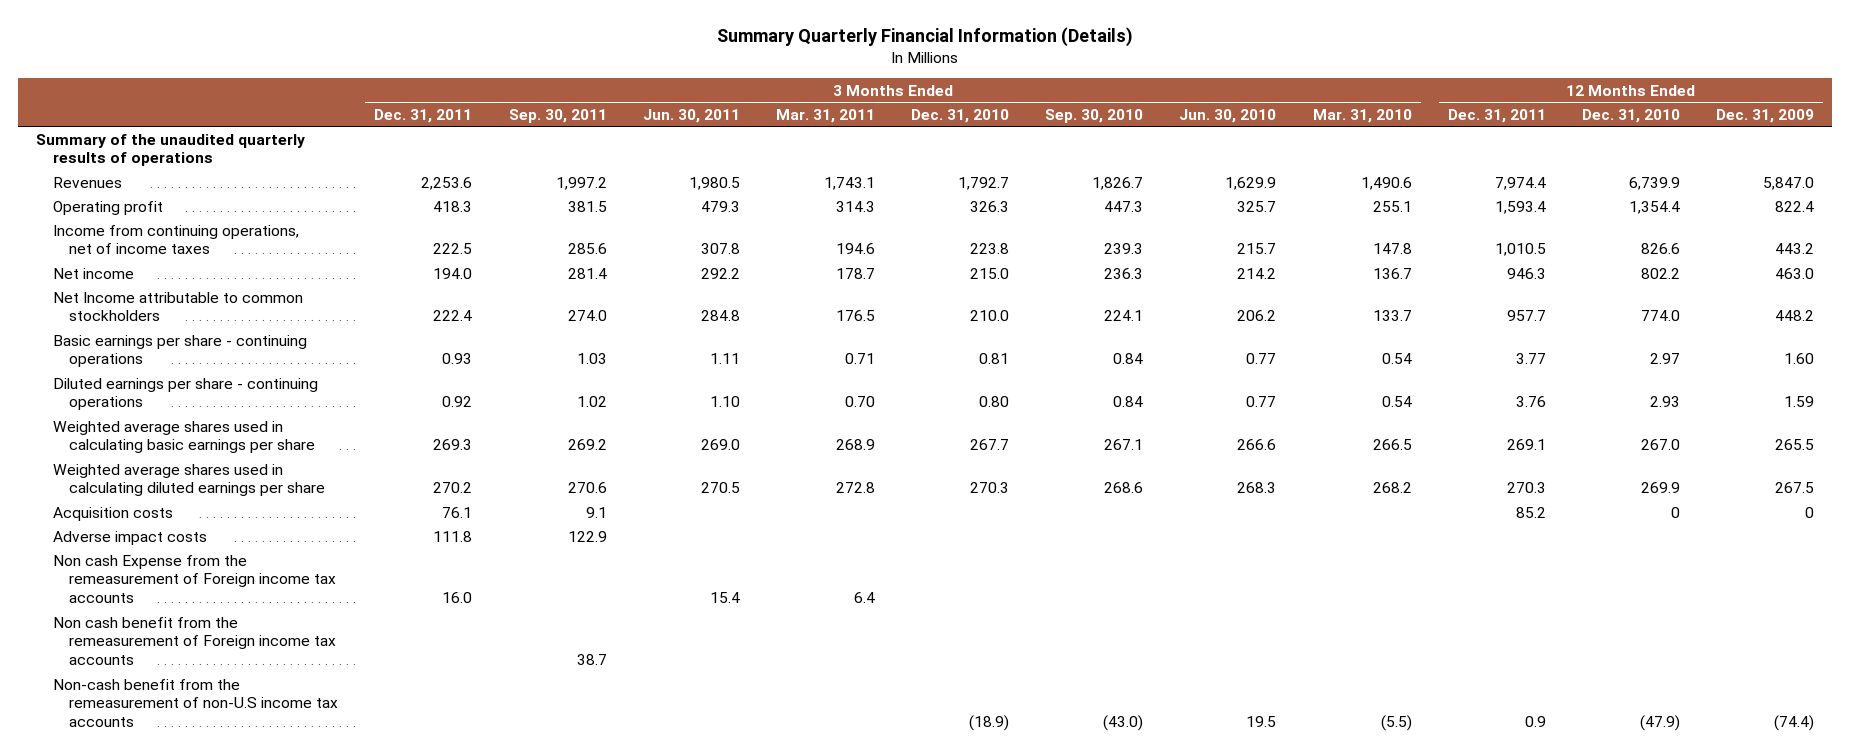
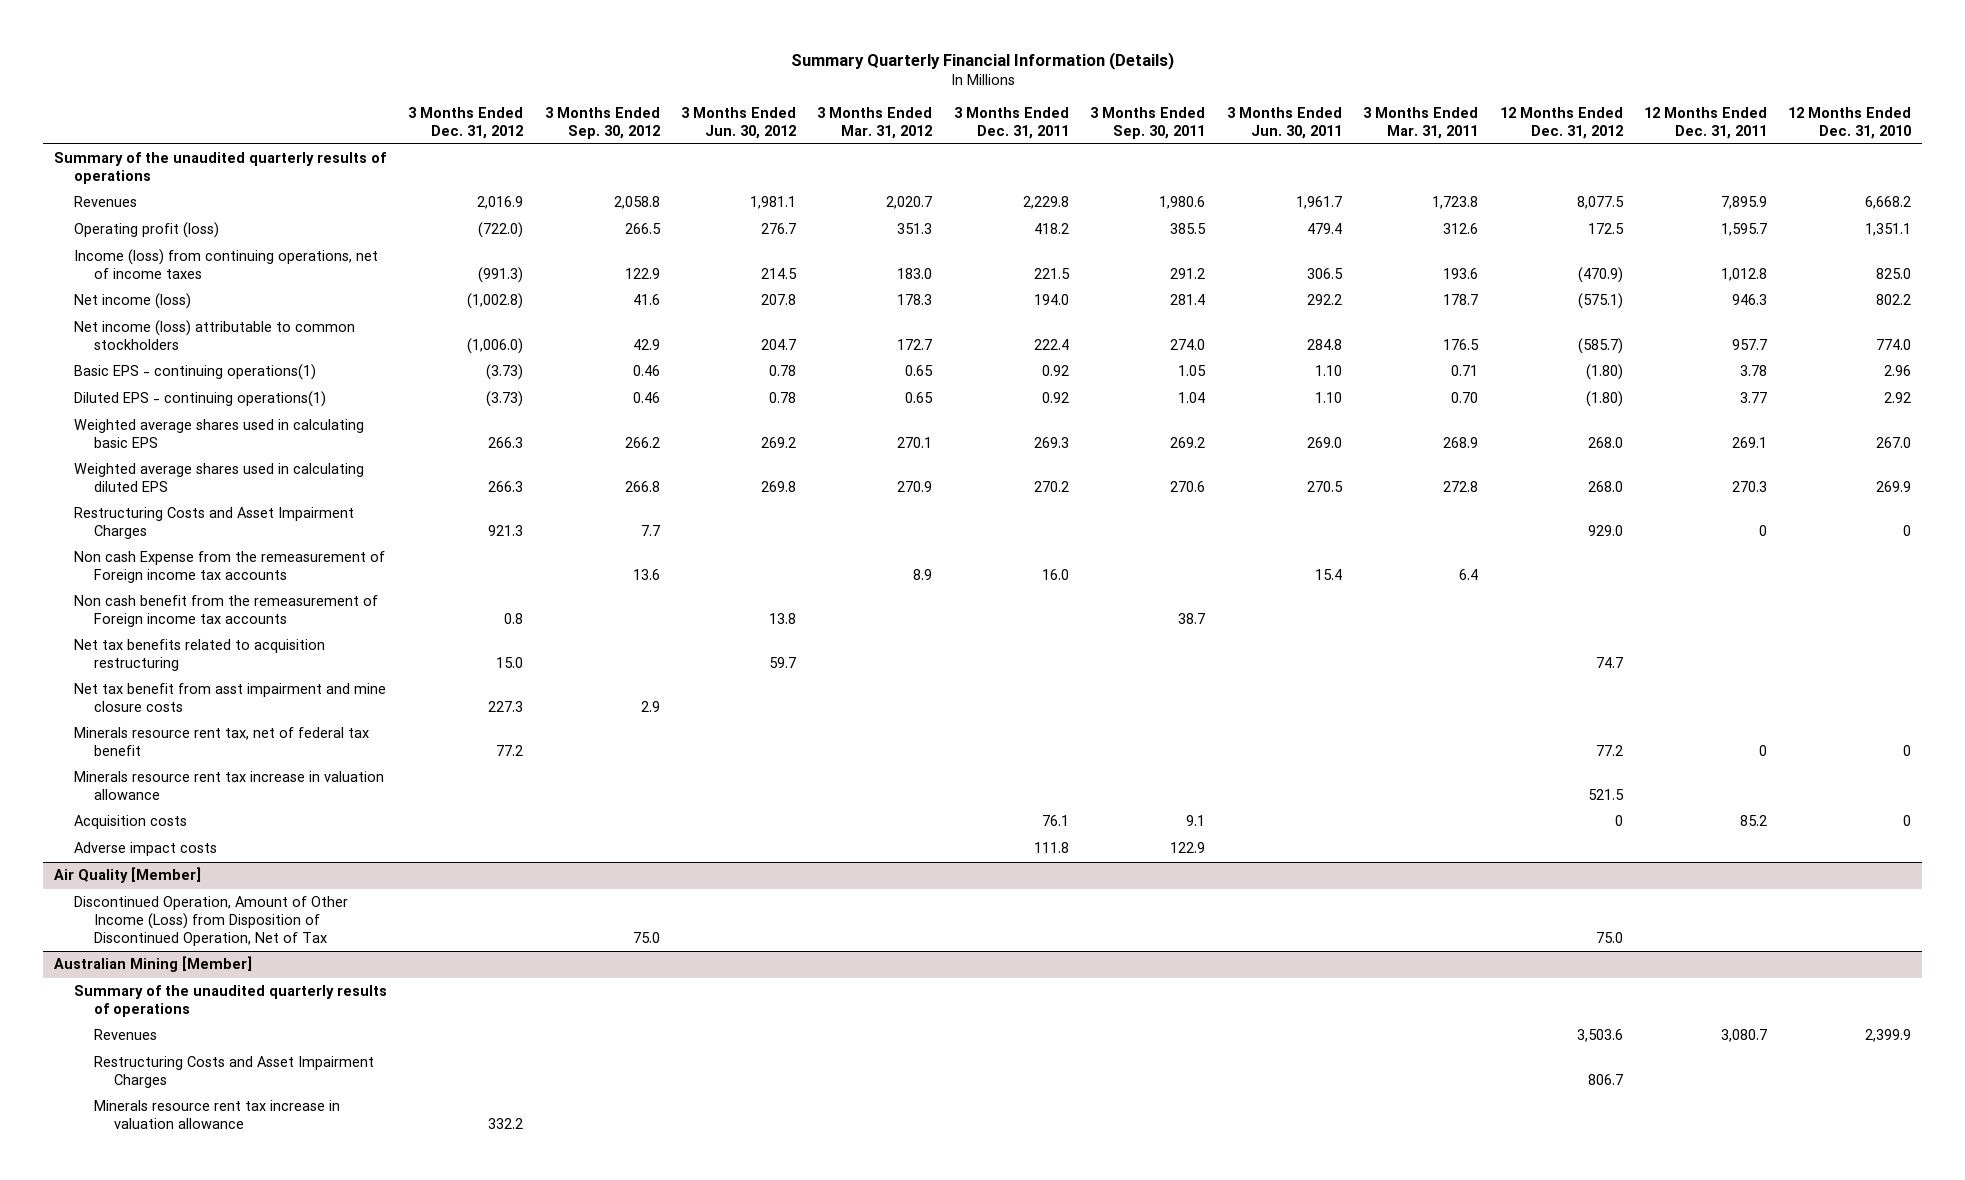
- | 3 Months Ended Dec. 31, 2011 | 3 Months Ended Sep. 30, 2011 | 3 Months Ended Jun. 30, 2011 | 3 Months Ended Mar. 31, 2011 | 3 Months Ended Dec. 31, 2010 | 3 Months Ended Sep. 30, 2010 | 3 Months Ended Jun. 30, 2010 | 3 Months Ended Mar. 31, 2010 | 12 Months Ended Dec. 31, 2011 | 12 Months Ended Dec. 31, 2010 | 12 Months Ended Dec. 31, 2009
+ | 3 Months Ended Dec. 31, 2012 | 3 Months Ended Sep. 30, 2012 | 3 Months Ended Jun. 30, 2012 | 3 Months Ended Mar. 31, 2012 | 3 Months Ended Dec. 31, 2011 | 3 Months Ended Sep. 30, 2011 | 3 Months Ended Jun. 30, 2011 | 3 Months Ended Mar. 31, 2011 | 12 Months Ended Dec. 31, 2012 | 12 Months Ended Dec. 31, 2011 | 12 Months Ended Dec. 31, 2010
- Revenues | 2,253.6 | 1,997.2 | 1,980.5 | 1,743.1 | 1,792.7 | 1,826.7 | 1,629.9 | 1,490.6 | 7,974.4 | 6,739.9 | 5,847.0
- Operating profit | 418.3 | 381.5 | 479.3 | 314.3 | 326.3 | 447.3 | 325.7 | 255.1 | 1,593.4 | 1,354.4 | 822.4
- Income from continuing operations, net of income taxes | 222.5 | 285.6 | 307.8 | 194.6 | 223.8 | 239.3 | 215.7 | 147.8 | 1,010.5 | 826.6 | 443.2
- Net income | 194.0 | 281.4 | 292.2 | 178.7 | 215.0 | 236.3 | 214.2 | 136.7 | 946.3 | 802.2 | 463.0
- Net Income attributable to common stockholders | 222.4 | 274.0 | 284.8 | 176.5 | 210.0 | 224.1 | 206.2 | 133.7 | 957.7 | 774.0 | 448.2
- Basic earnings per share - continuing operations | 0.93 | 1.03 | 1.11 | 0.71 | 0.81 | 0.84 | 0.77 | 0.54 | 3.77 | 2.97 | 1.60
- Diluted earnings per share - continuing operations | 0.92 | 1.02 | 1.10 | 0.70 | 0.80 | 0.84 | 0.77 | 0.54 | 3.76 | 2.93 | 1.59
- Weighted average shares used in calculating basic earnings per share | 269.3 | 269.2 | 269.0 | 268.9 | 267.7 | 267.1 | 266.6 | 266.5 | 269.1 | 267.0 | 265.5
- Weighted average shares used in calculating diluted earnings per share | 270.2 | 270.6 | 270.5 | 272.8 | 270.3 | 268.6 | 268.3 | 268.2 | 270.3 | 269.9 | 267.5
+ Revenues | 2,016.9 | 2,058.8 | 1,981.1 | 2,020.7 | 2,229.8 | 1,980.6 | 1,961.7 | 1,723.8 | 8,077.5 | 7,895.9 | 6,668.2
+ Operating profit (loss) | (722.0) | 266.5 | 276.7 | 351.3 | 418.2 | 385.5 | 479.4 | 312.6 | 172.5 | 1,595.7 | 1,351.1
+ Income (loss) from continuing operations, net of income taxes | (991.3) | 122.9 | 214.5 | 183.0 | 221.5 | 291.2 | 306.5 | 193.6 | (470.9) | 1,012.8 | 825.0
+ Net income (loss) | (1,002.8) | 41.6 | 207.8 | 178.3 | 194.0 | 281.4 | 292.2 | 178.7 | (575.1) | 946.3 | 802.2
+ Net income (loss) attributable to common stockholders | (1,006.0) | 42.9 | 204.7 | 172.7 | 222.4 | 274.0 | 284.8 | 176.5 | (585.7) | 957.7 | 774.0
+ Basic EPS - continuing operations(1) | (3.73) | 0.46 | 0.78 | 0.65 | 0.92 | 1.05 | 1.10 | 0.71 | (1.80) | 3.78 | 2.96
+ Diluted EPS - continuing operations(1) | (3.73) | 0.46 | 0.78 | 0.65 | 0.92 | 1.04 | 1.10 | 0.70 | (1.80) | 3.77 | 2.92
+ Weighted average shares used in calculating basic EPS | 266.3 | 266.2 | 269.2 | 270.1 | 269.3 | 269.2 | 269.0 | 268.9 | 268.0 | 269.1 | 267.0
+ Weighted average shares used in calculating diluted EPS | 266.3 | 266.8 | 269.8 | 270.9 | 270.2 | 270.6 | 270.5 | 272.8 | 268.0 | 270.3 | 269.9
+ Restructuring Costs and Asset Impairment Charges | 921.3 | 7.7 | | | | | | | 929.0 | 0 | 0
- Non-cash benefit from the remeasurement of non-U.S income tax accounts | | | | | (18.9) | (43.0) | 19.5 | (5.5) | 0.9 | (47.9) | (74.4)
+ Net tax benefits related to acquisition restructuring | 15.0 | | 59.7 | | | | | | 74.7 | |
+ Net tax benefit from asst impairment and mine closure costs | 227.3 | 2.9 | | | | | | | | |
+ Minerals resource rent tax, net of federal tax benefit | 77.2 | | | | | | | | 77.2 | 0 | 0
+ Minerals resource rent tax increase in valuation allowance | | | | | | | | | 521.5 | |
moved down: Acquisition costs | | | | | 76.1 | 9.1 | | | 0 | 85.2 | 0
moved down: Adverse impact costs | | | | | 111.8 | 122.9 | | | | |
+ Air Quality [Member]
+ Discontinued Operation, Amount of Other Income (Loss) from Disposition of Discontinued Operation, Net of Tax | | 75.0 | | | | | | | 75.0 | |
+ Australian Mining [Member]
+ Summary of the unaudited quarterly results of operations
+ Revenues | | | | | | | | | 3,503.6 | 3,080.7 | 2,399.9
+ Restructuring Costs and Asset Impairment Charges | | | | | | | | | 806.7 | |
+ Minerals resource rent tax increase in valuation allowance | 332.2 | | | | | | | | | |

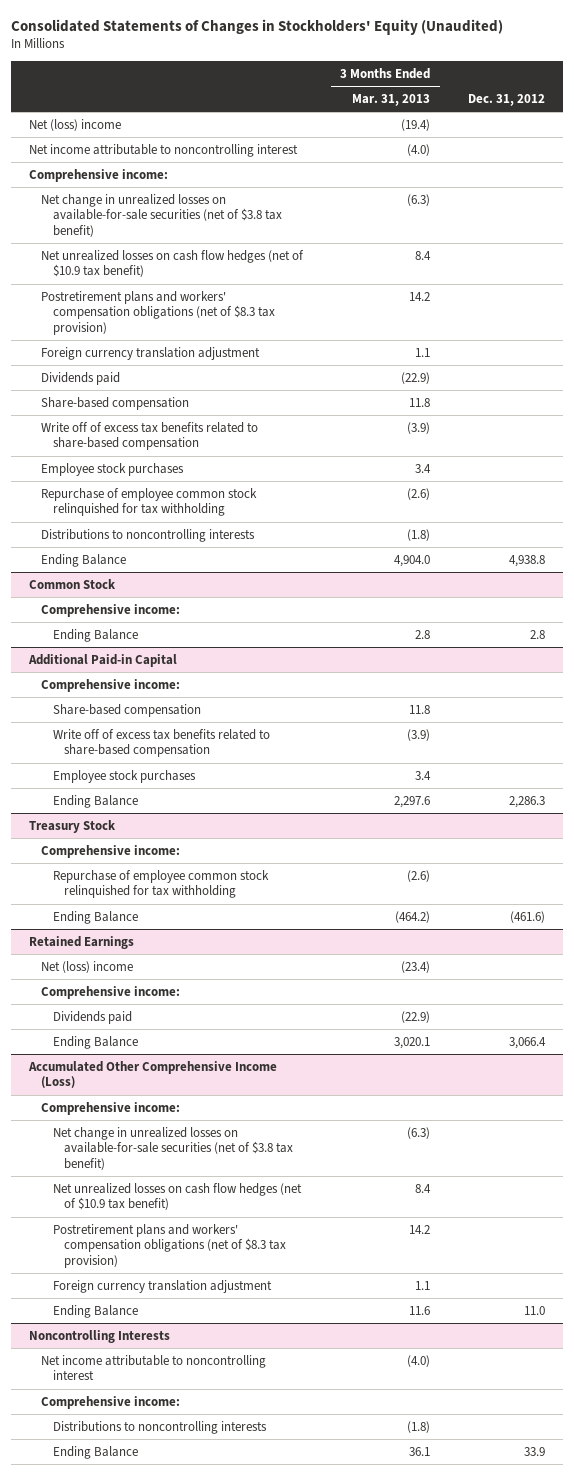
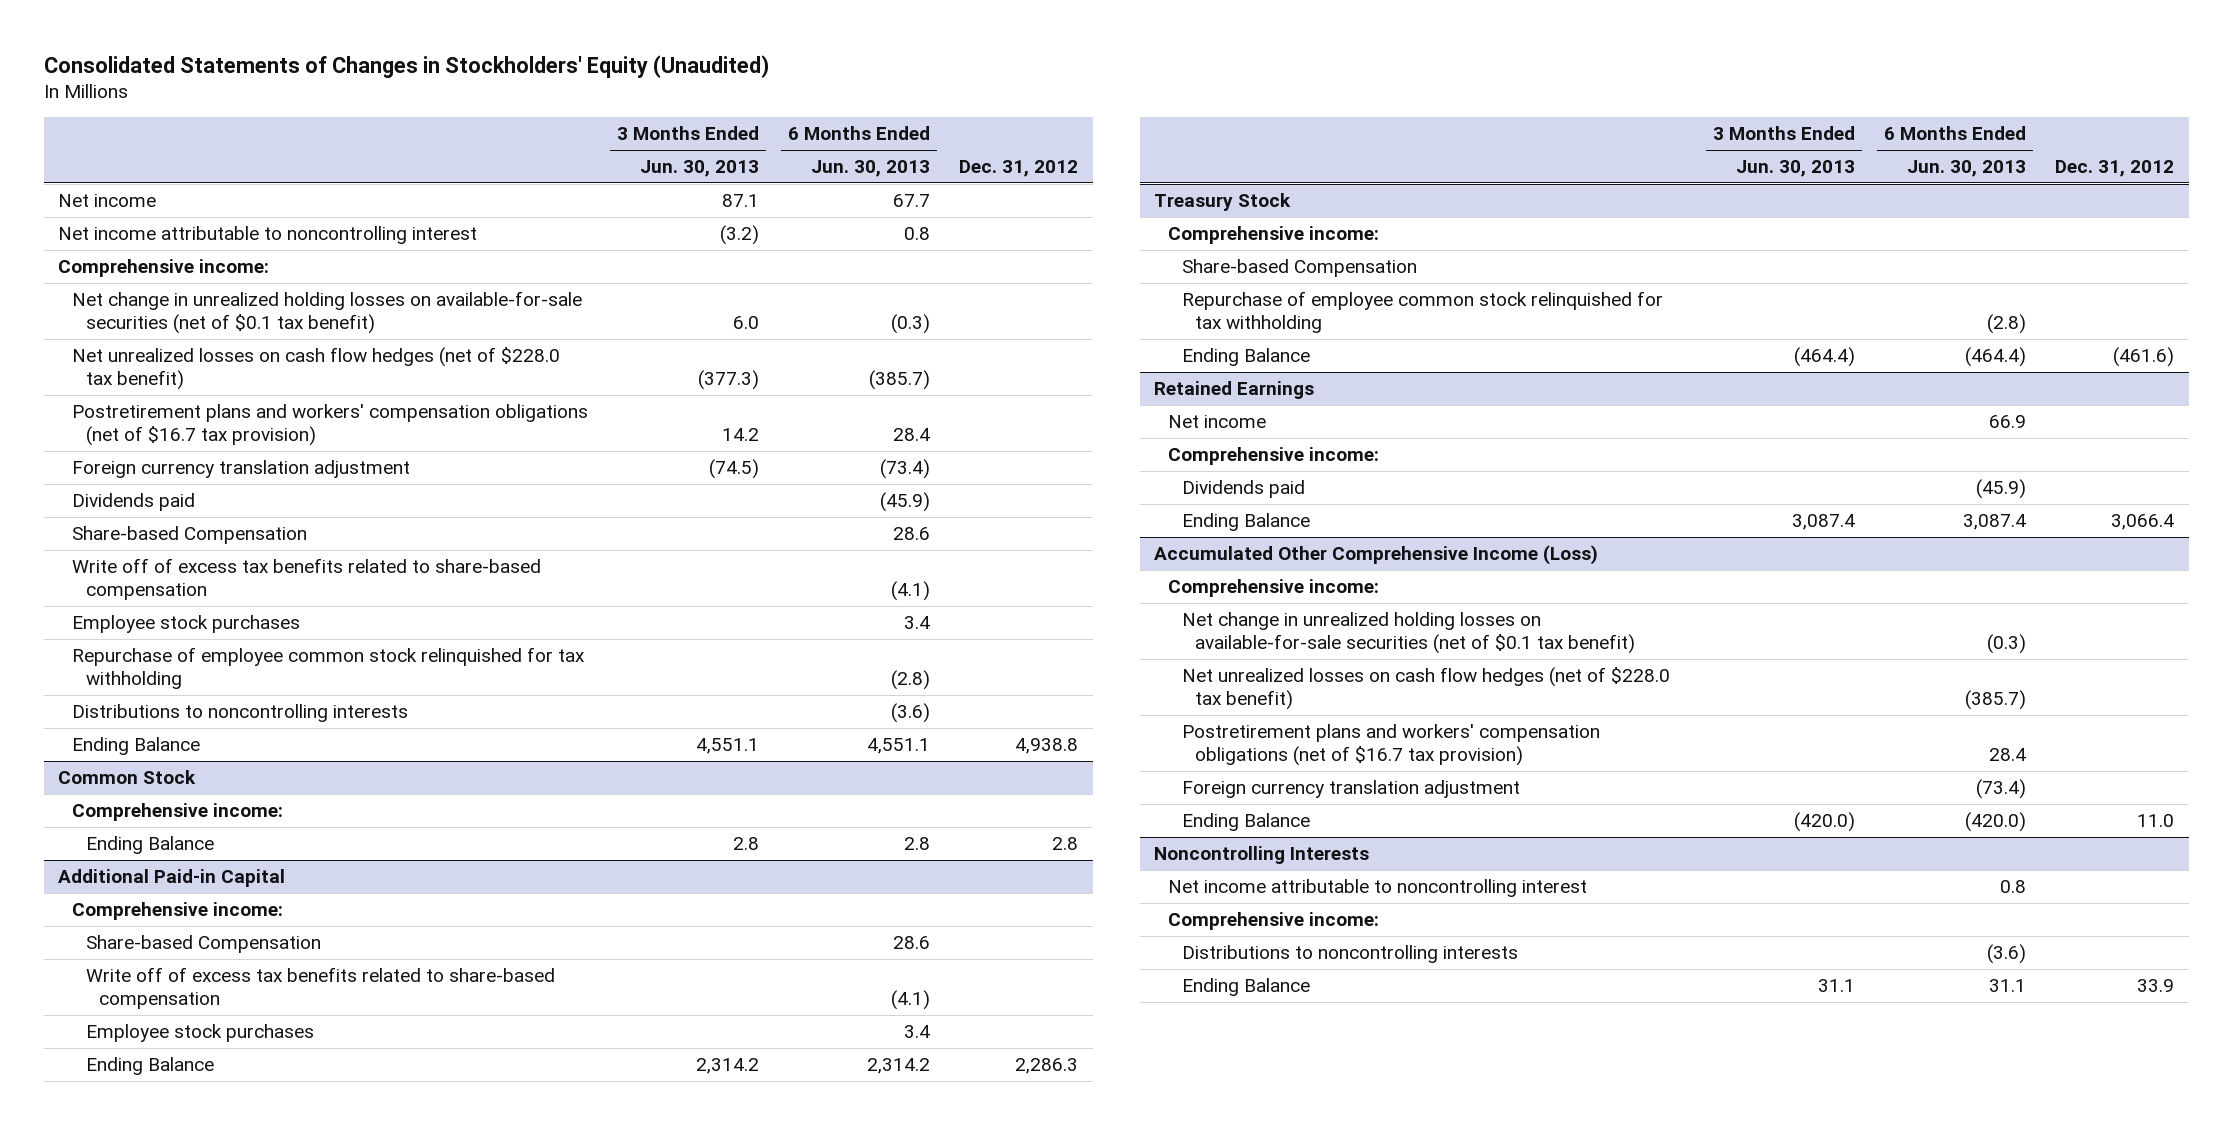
- | 3 Months Ended Mar. 31, 2013 | Dec. 31, 2012
+ | 3 Months Ended Jun. 30, 2013 | 6 Months Ended Jun. 30, 2013 | Dec. 31, 2012
- Net (loss) income | (19.4) |
+ Net income | 87.1 | 67.7 |
- Net change in unrealized losses on available-for-sale securities (net of $3.8 tax benefit) | (6.3) |
- Net unrealized losses on cash flow hedges (net of $10.9 tax benefit) | 8.4 |
- Postretirement plans and workers' compensation obligations (net of $8.3 tax provision) | 14.2 |
+ Net change in unrealized holding losses on available-for-sale securities (net of $0.1 tax benefit) | 6.0 | (0.3) |
+ Net unrealized losses on cash flow hedges (net of $228.0 tax benefit) | (377.3) | (385.7) |
+ Postretirement plans and workers' compensation obligations (net of $16.7 tax provision) | 14.2 | 28.4 |
- Share-based compensation | 11.8 |
+ Share-based Compensation | | 28.6 |
@ Additional Paid-in Capital
- Share-based compensation | 11.8 |
+ Share-based Compensation | | 28.6 |
@ Treasury Stock
+ Share-based Compensation
@ Retained Earnings
- Net (loss) income | (23.4) |
+ Net income | | 66.9 |
@ Accumulated Other Comprehensive Income (Loss)
- Net change in unrealized losses on available-for-sale securities (net of $3.8 tax benefit) | (6.3) |
- Net unrealized losses on cash flow hedges (net of $10.9 tax benefit) | 8.4 |
- Postretirement plans and workers' compensation obligations (net of $8.3 tax provision) | 14.2 |
+ Net change in unrealized holding losses on available-for-sale securities (net of $0.1 tax benefit) | | (0.3) |
+ Net unrealized losses on cash flow hedges (net of $228.0 tax benefit) | | (385.7) |
+ Postretirement plans and workers' compensation obligations (net of $16.7 tax provision) | | 28.4 |

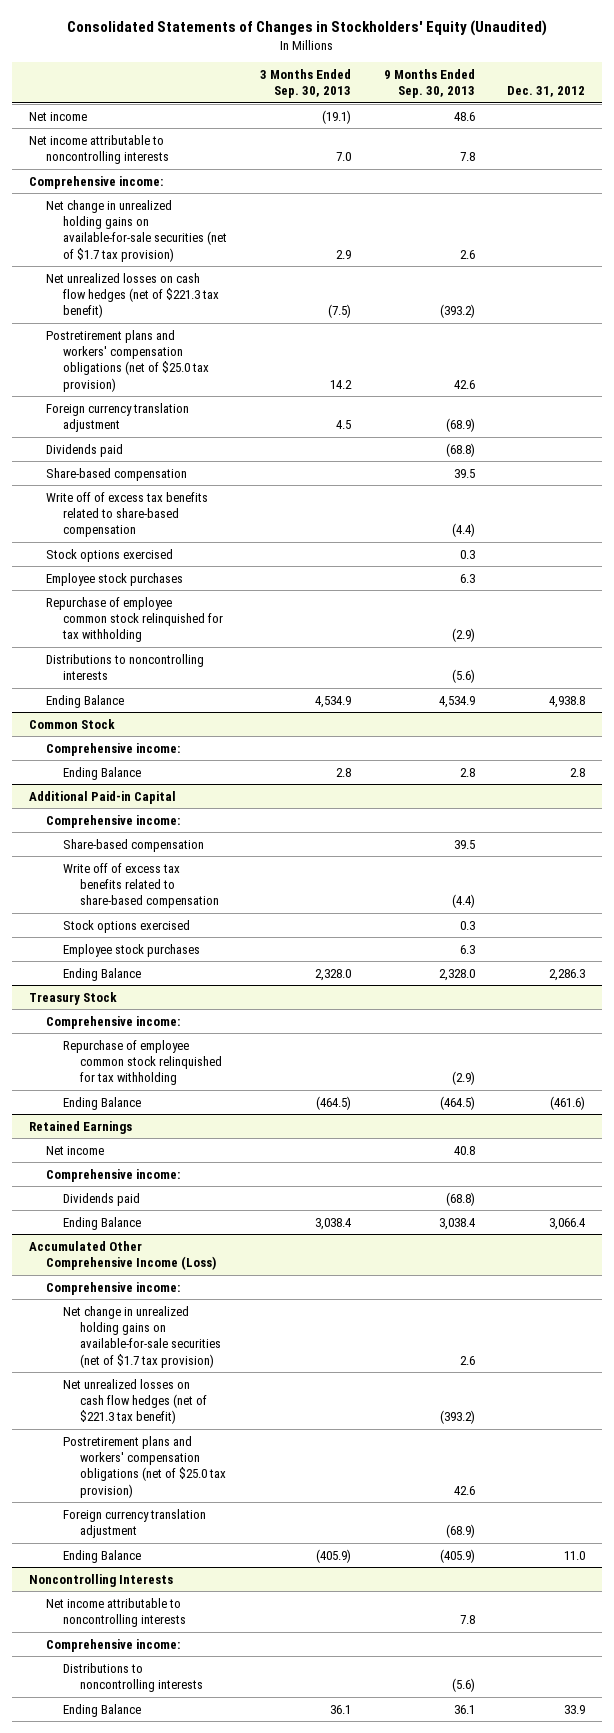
- | 3 Months Ended Jun. 30, 2013 | 6 Months Ended Jun. 30, 2013 | Dec. 31, 2012
+ | 3 Months Ended Sep. 30, 2013 | 9 Months Ended Sep. 30, 2013 | Dec. 31, 2012
- Net income attributable to noncontrolling interest | (3.2) | 0.8 |
+ Net income attributable to noncontrolling interests | 7.0 | 7.8 |
- Net change in unrealized holding losses on available-for-sale securities (net of $0.1 tax benefit) | 6.0 | (0.3) |
- Net unrealized losses on cash flow hedges (net of $228.0 tax benefit) | (377.3) | (385.7) |
- Postretirement plans and workers' compensation obligations (net of $16.7 tax provision) | 14.2 | 28.4 |
+ Net change in unrealized holding gains on available-for-sale securities (net of $1.7 tax provision) | 2.9 | 2.6 |
+ Net unrealized losses on cash flow hedges (net of $221.3 tax benefit) | (7.5) | (393.2) |
+ Postretirement plans and workers' compensation obligations (net of $25.0 tax provision) | 14.2 | 42.6 |
- Share-based Compensation | | 28.6 |
+ Share-based compensation | | 39.5 |
+ Stock options exercised | | 0.3 |
@ Additional Paid-in Capital
- Share-based Compensation | | 28.6 |
+ Share-based compensation | | 39.5 |
+ Stock options exercised | | 0.3 |
@ Treasury Stock
- Share-based Compensation
@ Accumulated Other Comprehensive Income (Loss)
- Net change in unrealized holding losses on available-for-sale securities (net of $0.1 tax benefit) | | (0.3) |
- Net unrealized losses on cash flow hedges (net of $228.0 tax benefit) | | (385.7) |
- Postretirement plans and workers' compensation obligations (net of $16.7 tax provision) | | 28.4 |
+ Net change in unrealized holding gains on available-for-sale securities (net of $1.7 tax provision) | | 2.6 |
+ Net unrealized losses on cash flow hedges (net of $221.3 tax benefit) | | (393.2) |
+ Postretirement plans and workers' compensation obligations (net of $25.0 tax provision) | | 42.6 |
@ Noncontrolling Interests
- Net income attributable to noncontrolling interest | | 0.8 |
+ Net income attributable to noncontrolling interests | | 7.8 |

